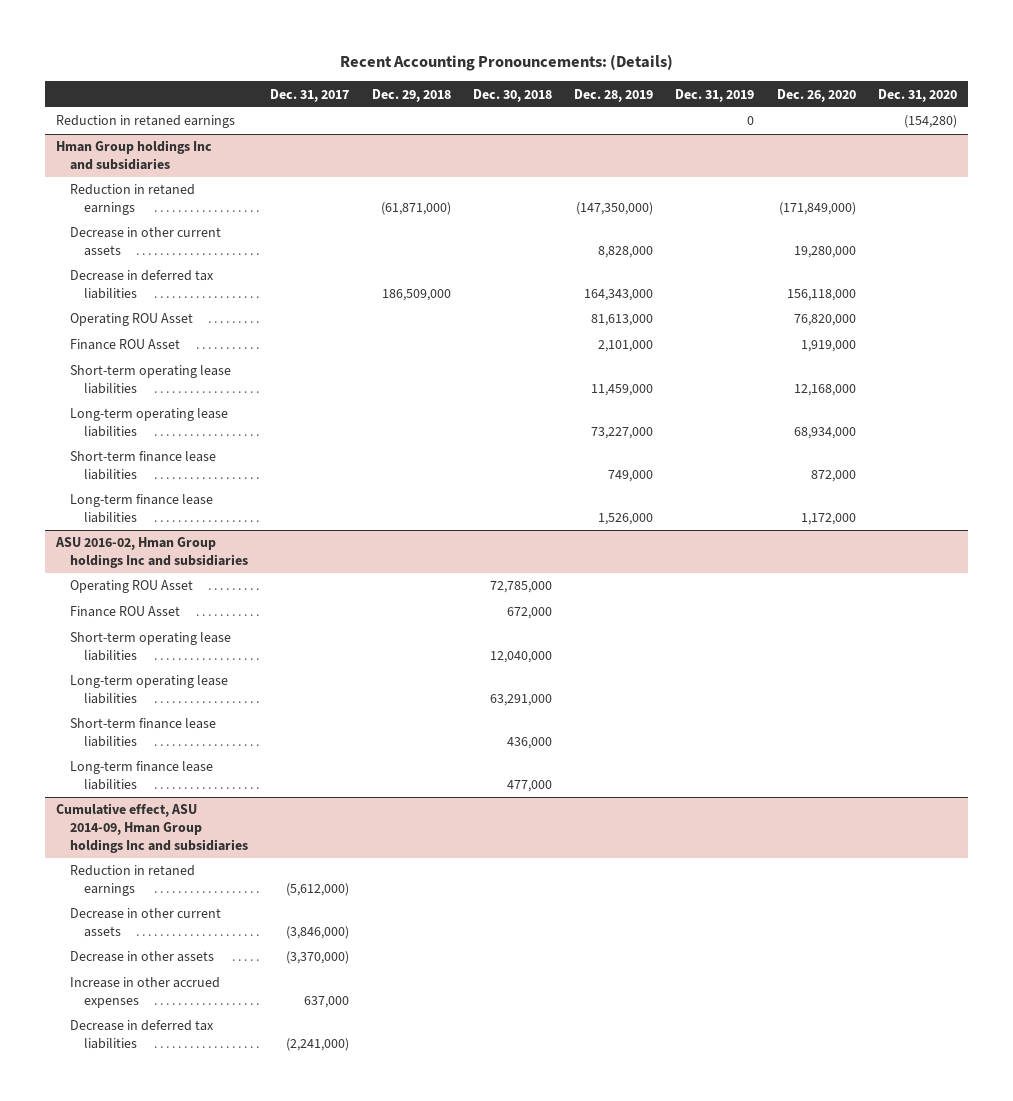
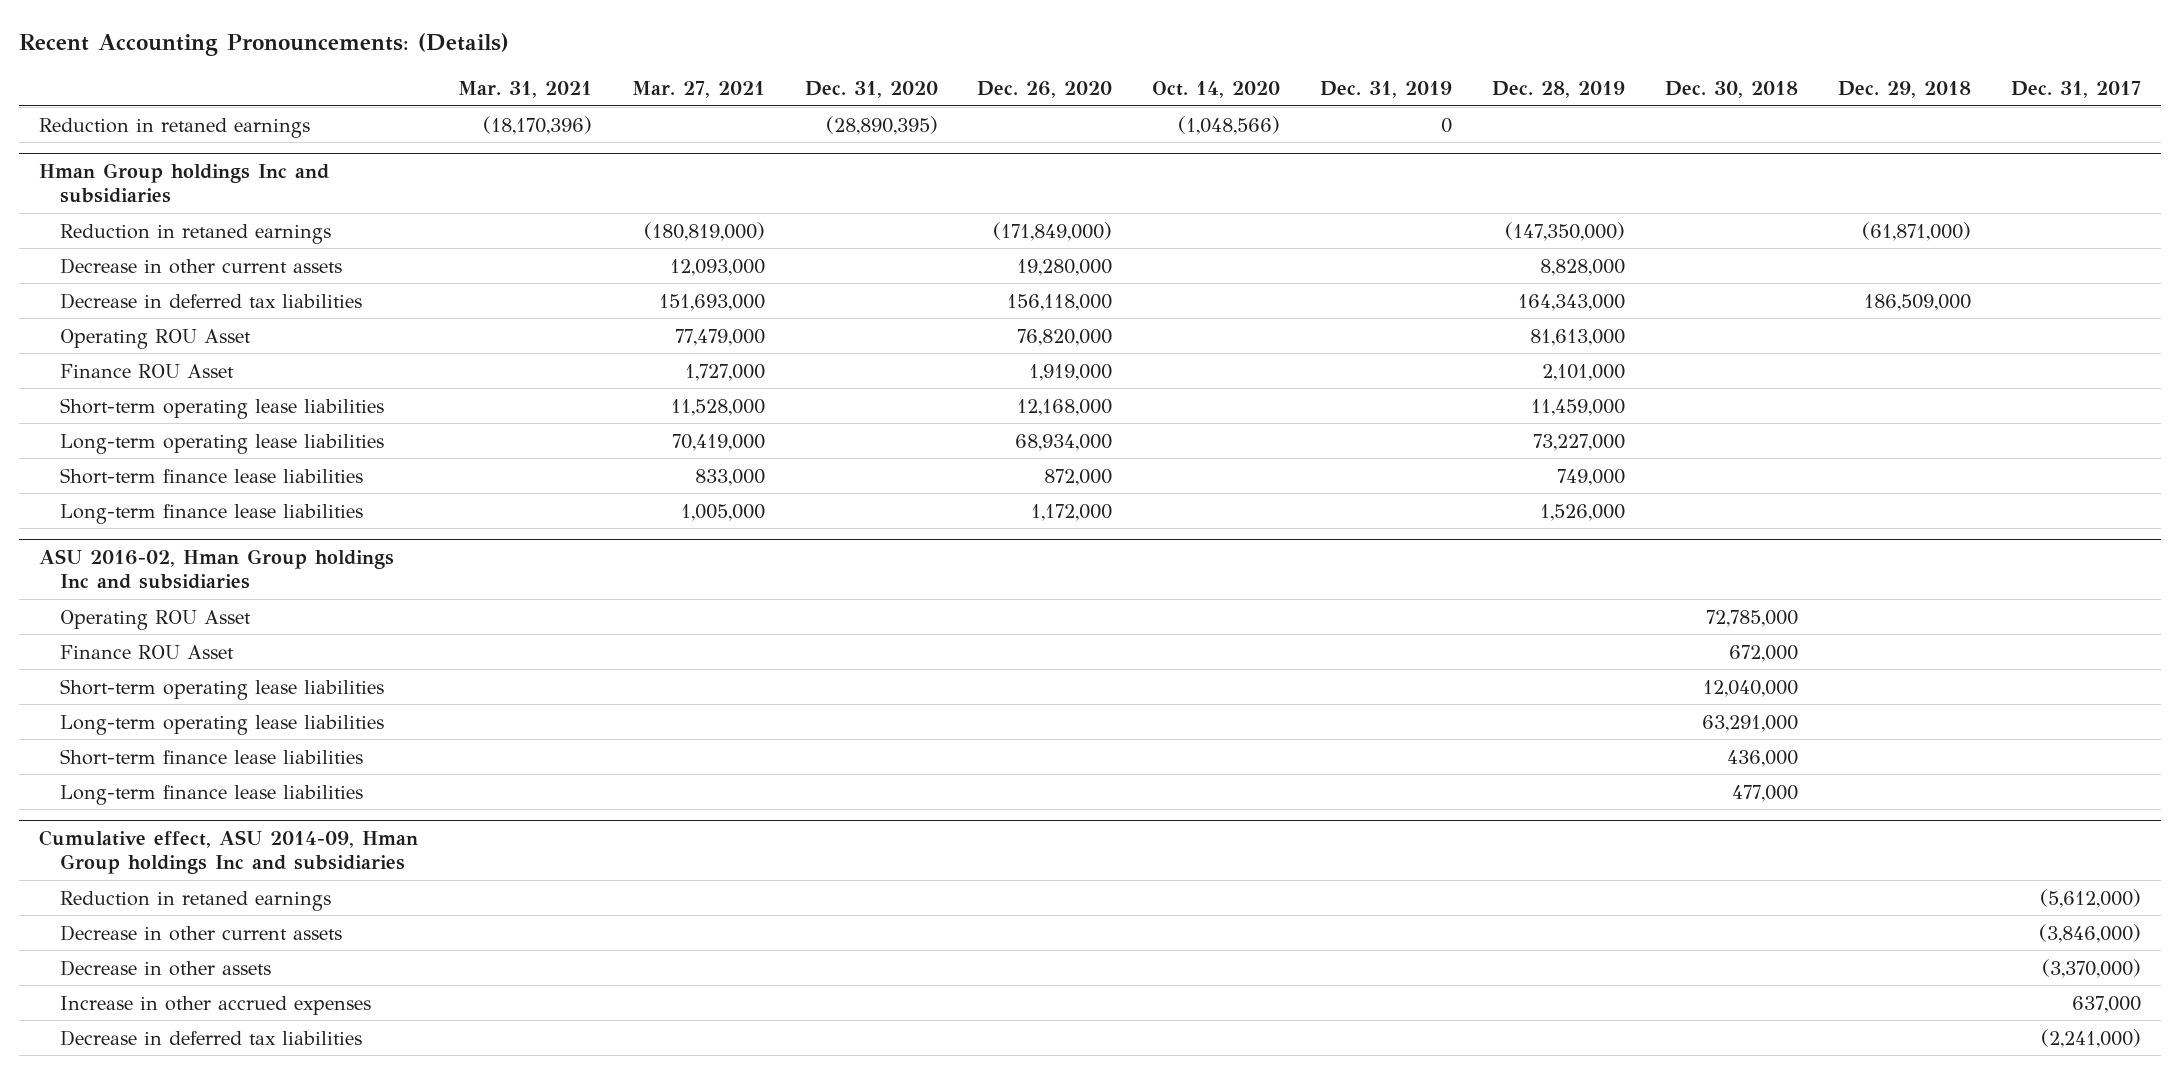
- | Dec. 31, 2017 | Dec. 29, 2018 | Dec. 30, 2018 | Dec. 28, 2019 | Dec. 31, 2019 | Dec. 26, 2020 | Dec. 31, 2020
+ | Mar. 31, 2021 | Mar. 27, 2021 | Dec. 31, 2020 | Dec. 26, 2020 | Oct. 14, 2020 | Dec. 31, 2019 | Dec. 28, 2019 | Dec. 30, 2018 | Dec. 29, 2018 | Dec. 31, 2017
- Reduction in retaned earnings | | | | | 0 | | (154,280)
+ Reduction in retaned earnings | (18,170,396) | | (28,890,395) | | (1,048,566) | 0 | | | |

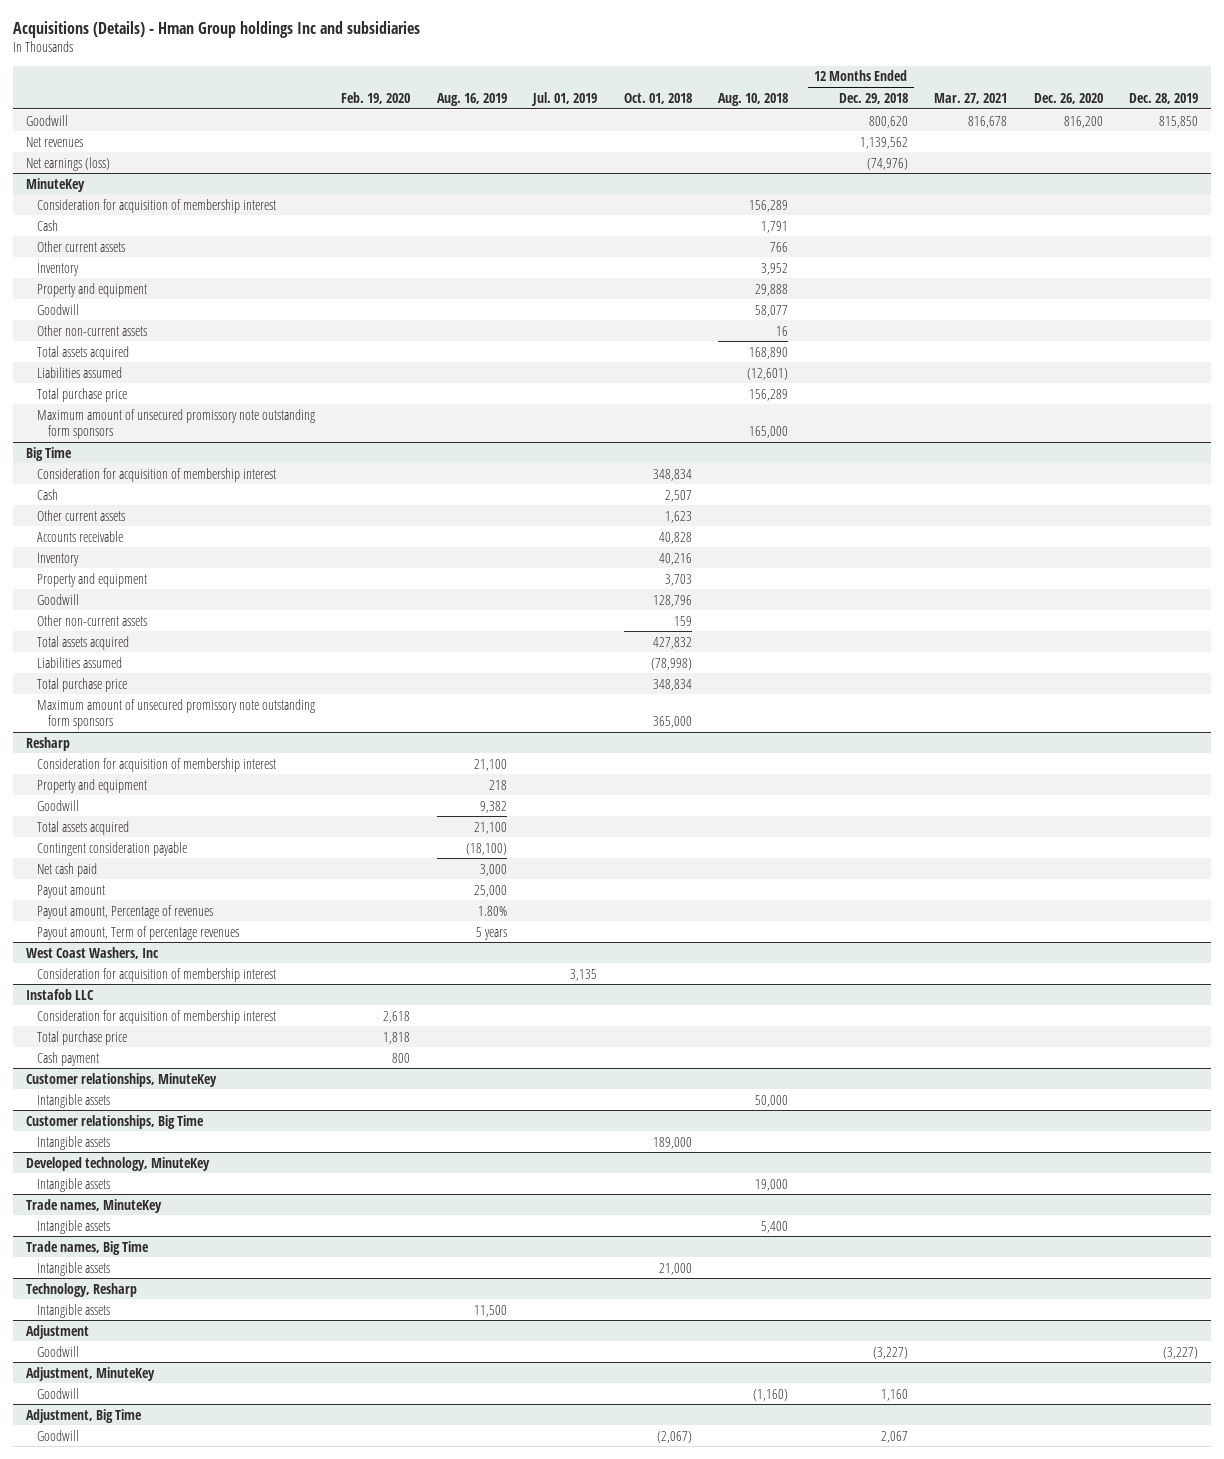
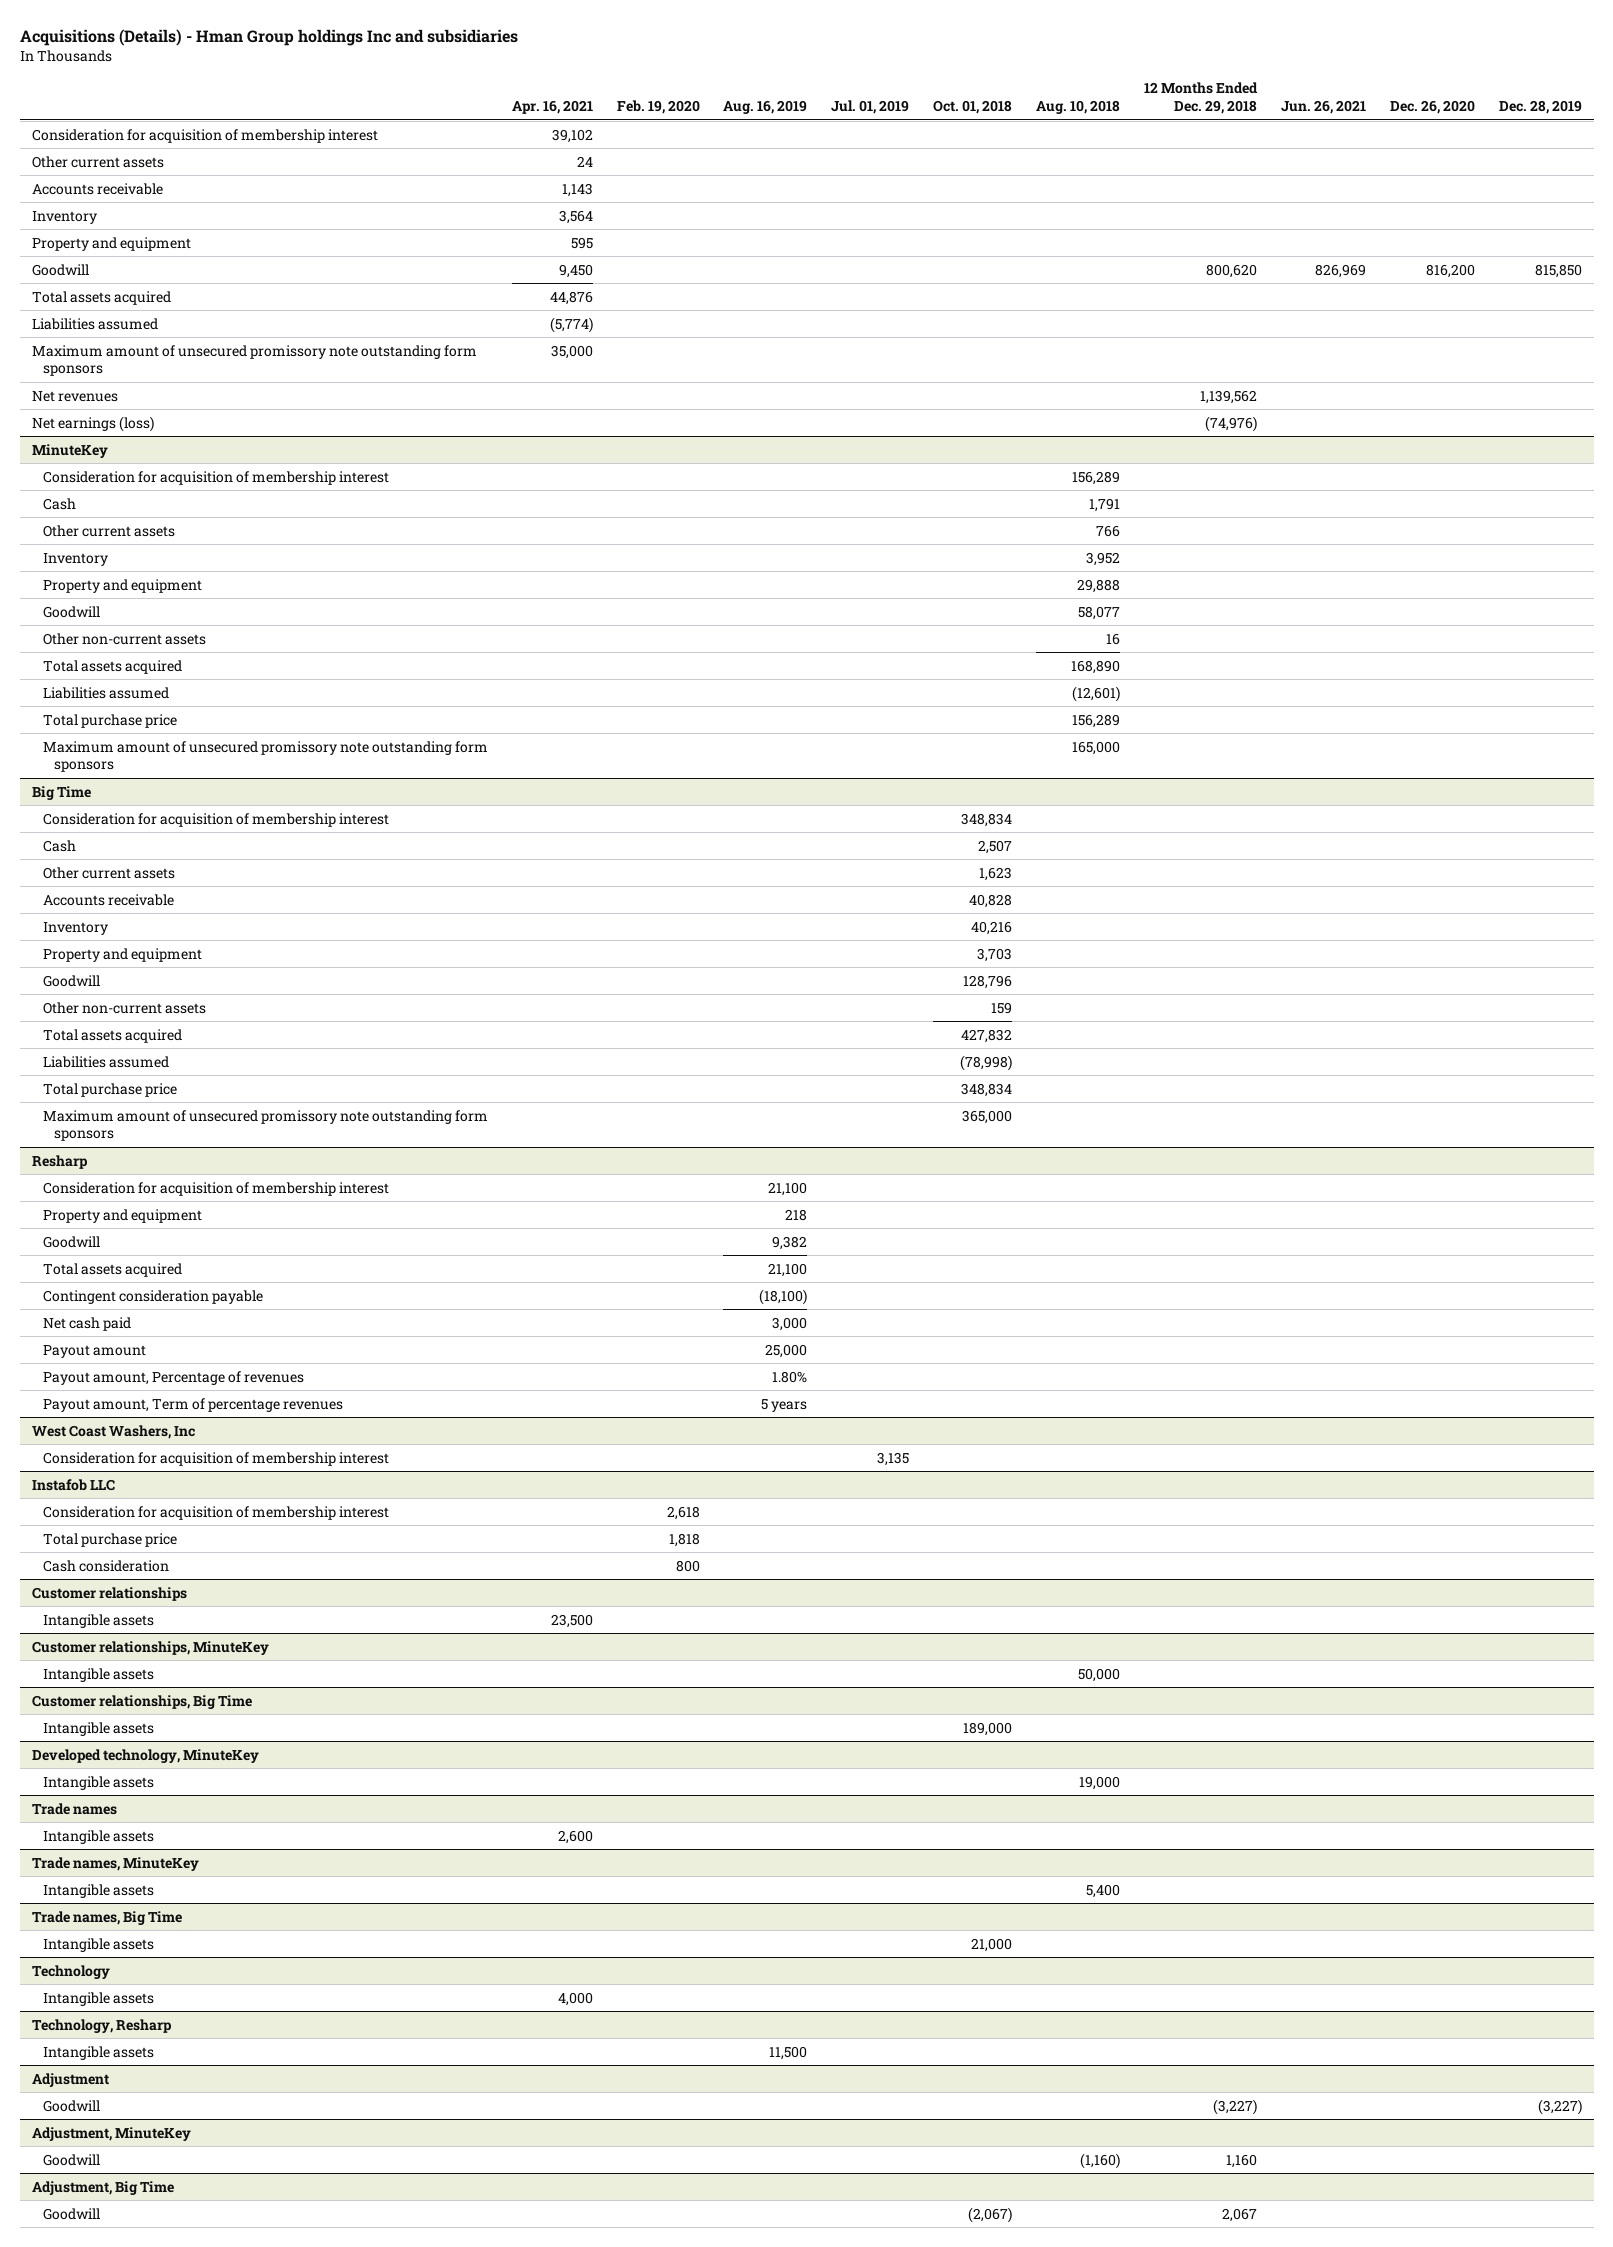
- | Feb. 19, 2020 | Aug. 16, 2019 | Jul. 01, 2019 | Oct. 01, 2018 | Aug. 10, 2018 | 12 Months Ended Dec. 29, 2018 | Mar. 27, 2021 | Dec. 26, 2020 | Dec. 28, 2019
+ | Apr. 16, 2021 | Feb. 19, 2020 | Aug. 16, 2019 | Jul. 01, 2019 | Oct. 01, 2018 | Aug. 10, 2018 | 12 Months Ended Dec. 29, 2018 | Jun. 26, 2021 | Dec. 26, 2020 | Dec. 28, 2019
+ Consideration for acquisition of membership interest | 39,102 | | | | | | | | |
+ Other current assets | 24 | | | | | | | | |
+ Accounts receivable | 1,143 | | | | | | | | |
+ Inventory | 3,564 | | | | | | | | |
+ Property and equipment | 595 | | | | | | | | |
+ Total assets acquired | 44,876 | | | | | | | | |
+ Liabilities assumed | (5,774) | | | | | | | | |
+ Maximum amount of unsecured promissory note outstanding form sponsors | 35,000 | | | | | | | | |
@ Instafob LLC
- Cash payment | 800 | | | | | | | |
+ Cash consideration | | 800 | | | | | | | |
+ Customer relationships
+ Intangible assets | 23,500 | | | | | | | | |
+ Trade names
+ Intangible assets | 2,600 | | | | | | | | |
+ Technology
+ Intangible assets | 4,000 | | | | | | | | |

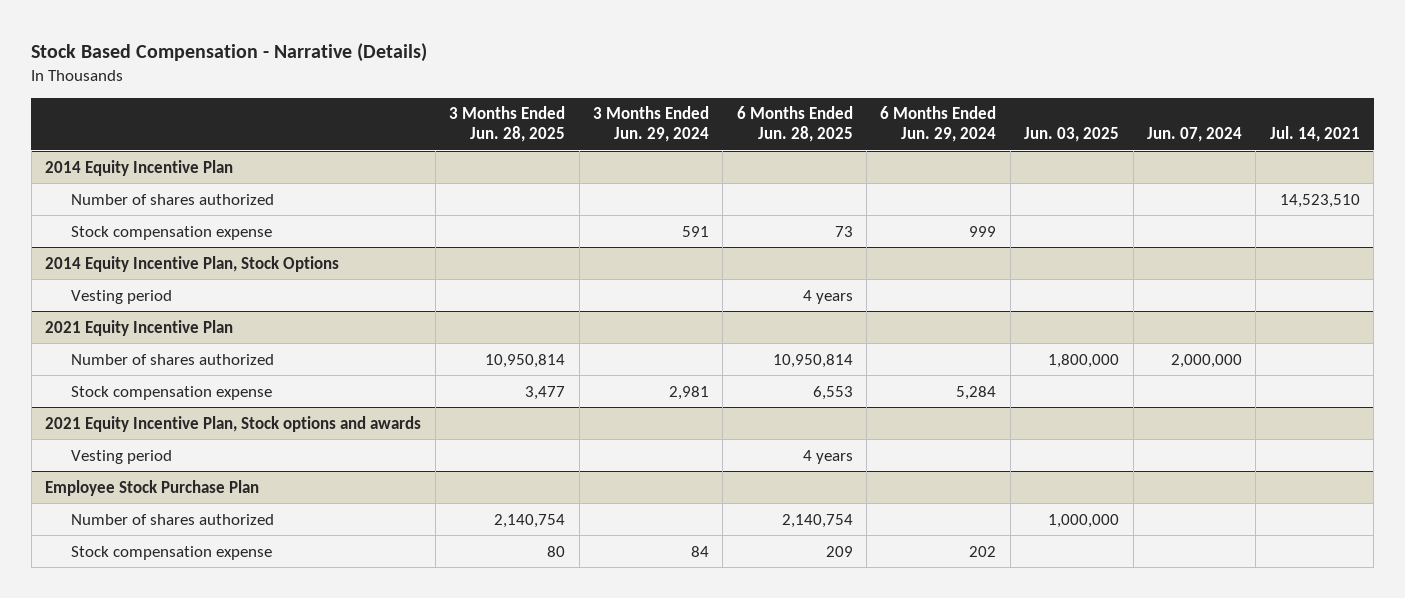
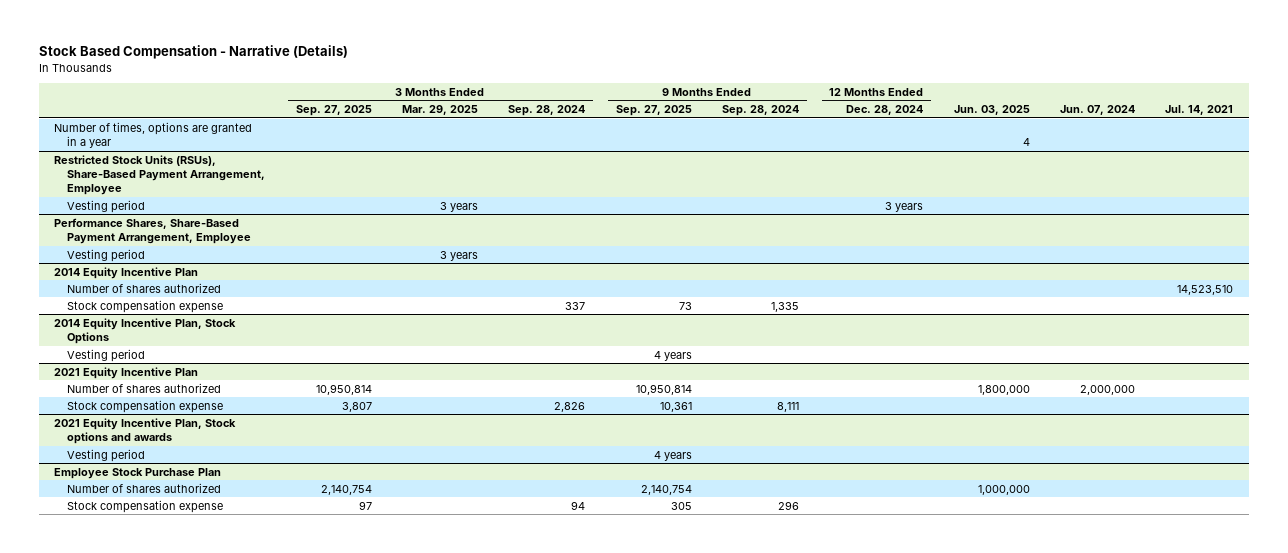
- | 3 Months Ended Jun. 28, 2025 | 3 Months Ended Jun. 29, 2024 | 6 Months Ended Jun. 28, 2025 | 6 Months Ended Jun. 29, 2024 | Jun. 03, 2025 | Jun. 07, 2024 | Jul. 14, 2021
+ | 3 Months Ended Sep. 27, 2025 | 3 Months Ended Mar. 29, 2025 | 3 Months Ended Sep. 28, 2024 | 9 Months Ended Sep. 27, 2025 | 9 Months Ended Sep. 28, 2024 | 12 Months Ended Dec. 28, 2024 | Jun. 03, 2025 | Jun. 07, 2024 | Jul. 14, 2021
+ Number of times, options are granted in a year | | | | | | | 4 | |
+ Restricted Stock Units (RSUs), Share-Based Payment Arrangement, Employee
+ Vesting period | | 3 years | | | | 3 years | | |
+ Performance Shares, Share-Based Payment Arrangement, Employee
+ Vesting period | | 3 years | | | | | | |

